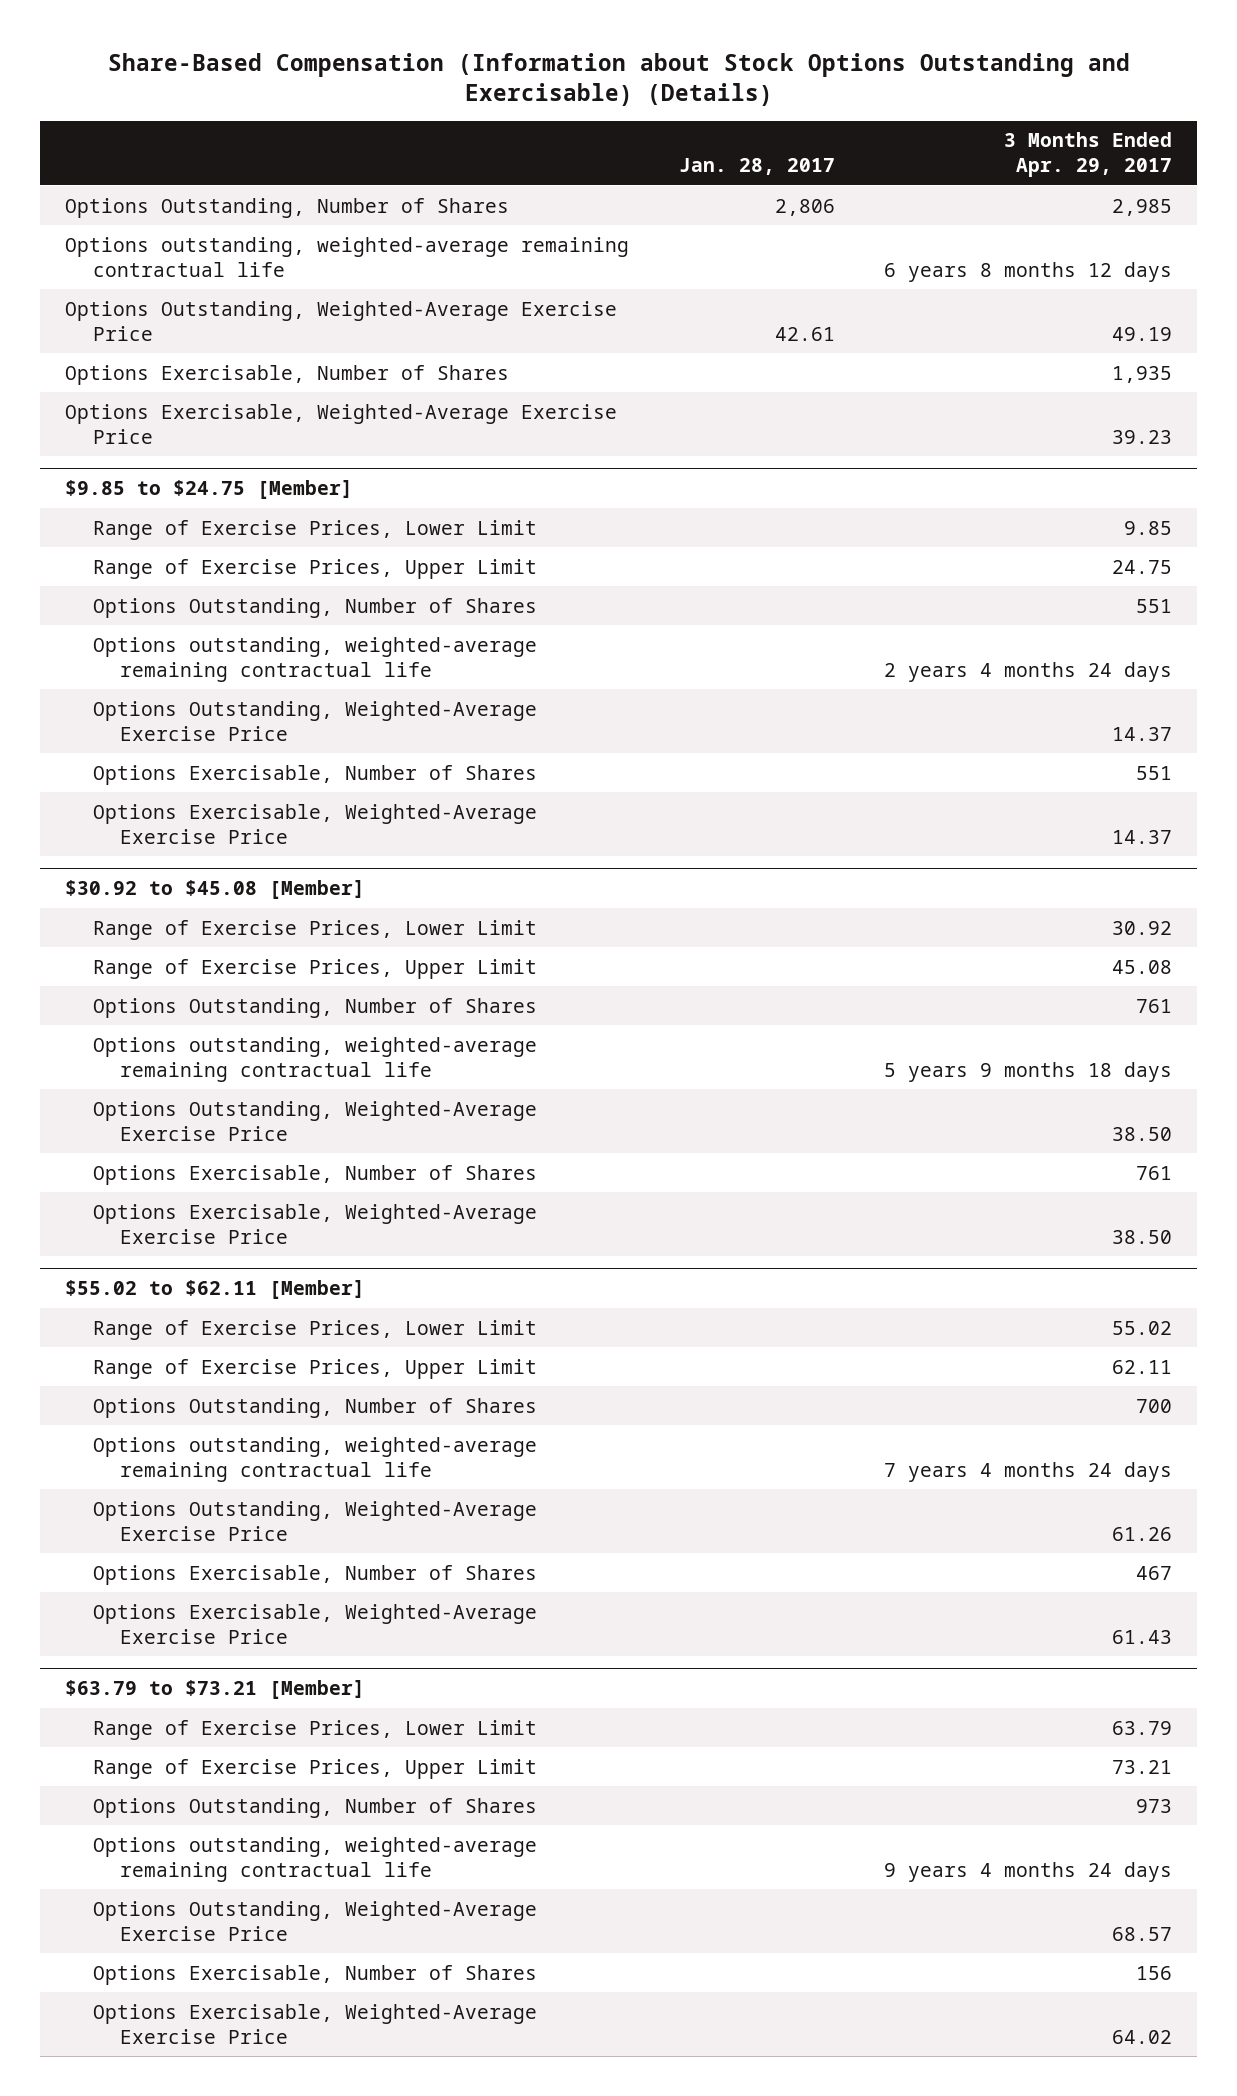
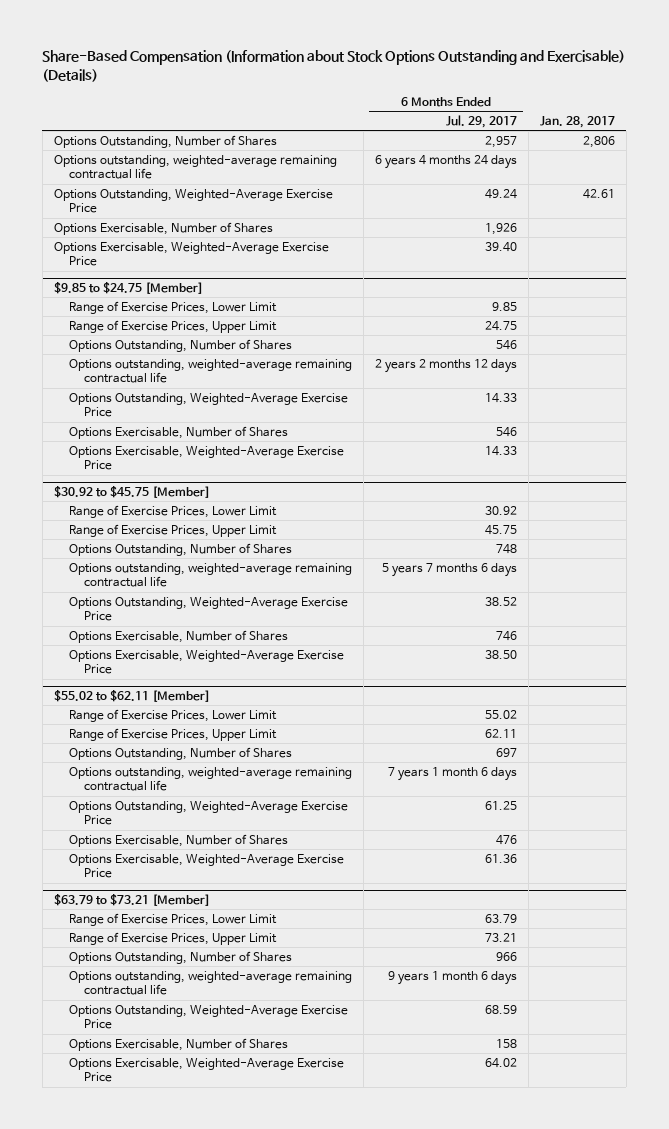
- | Jan. 28, 2017 | 3 Months Ended Apr. 29, 2017
+ | 6 Months Ended Jul. 29, 2017 | Jan. 28, 2017
- $30.92 to $45.08 [Member]
+ $30.92 to $45.75 [Member]

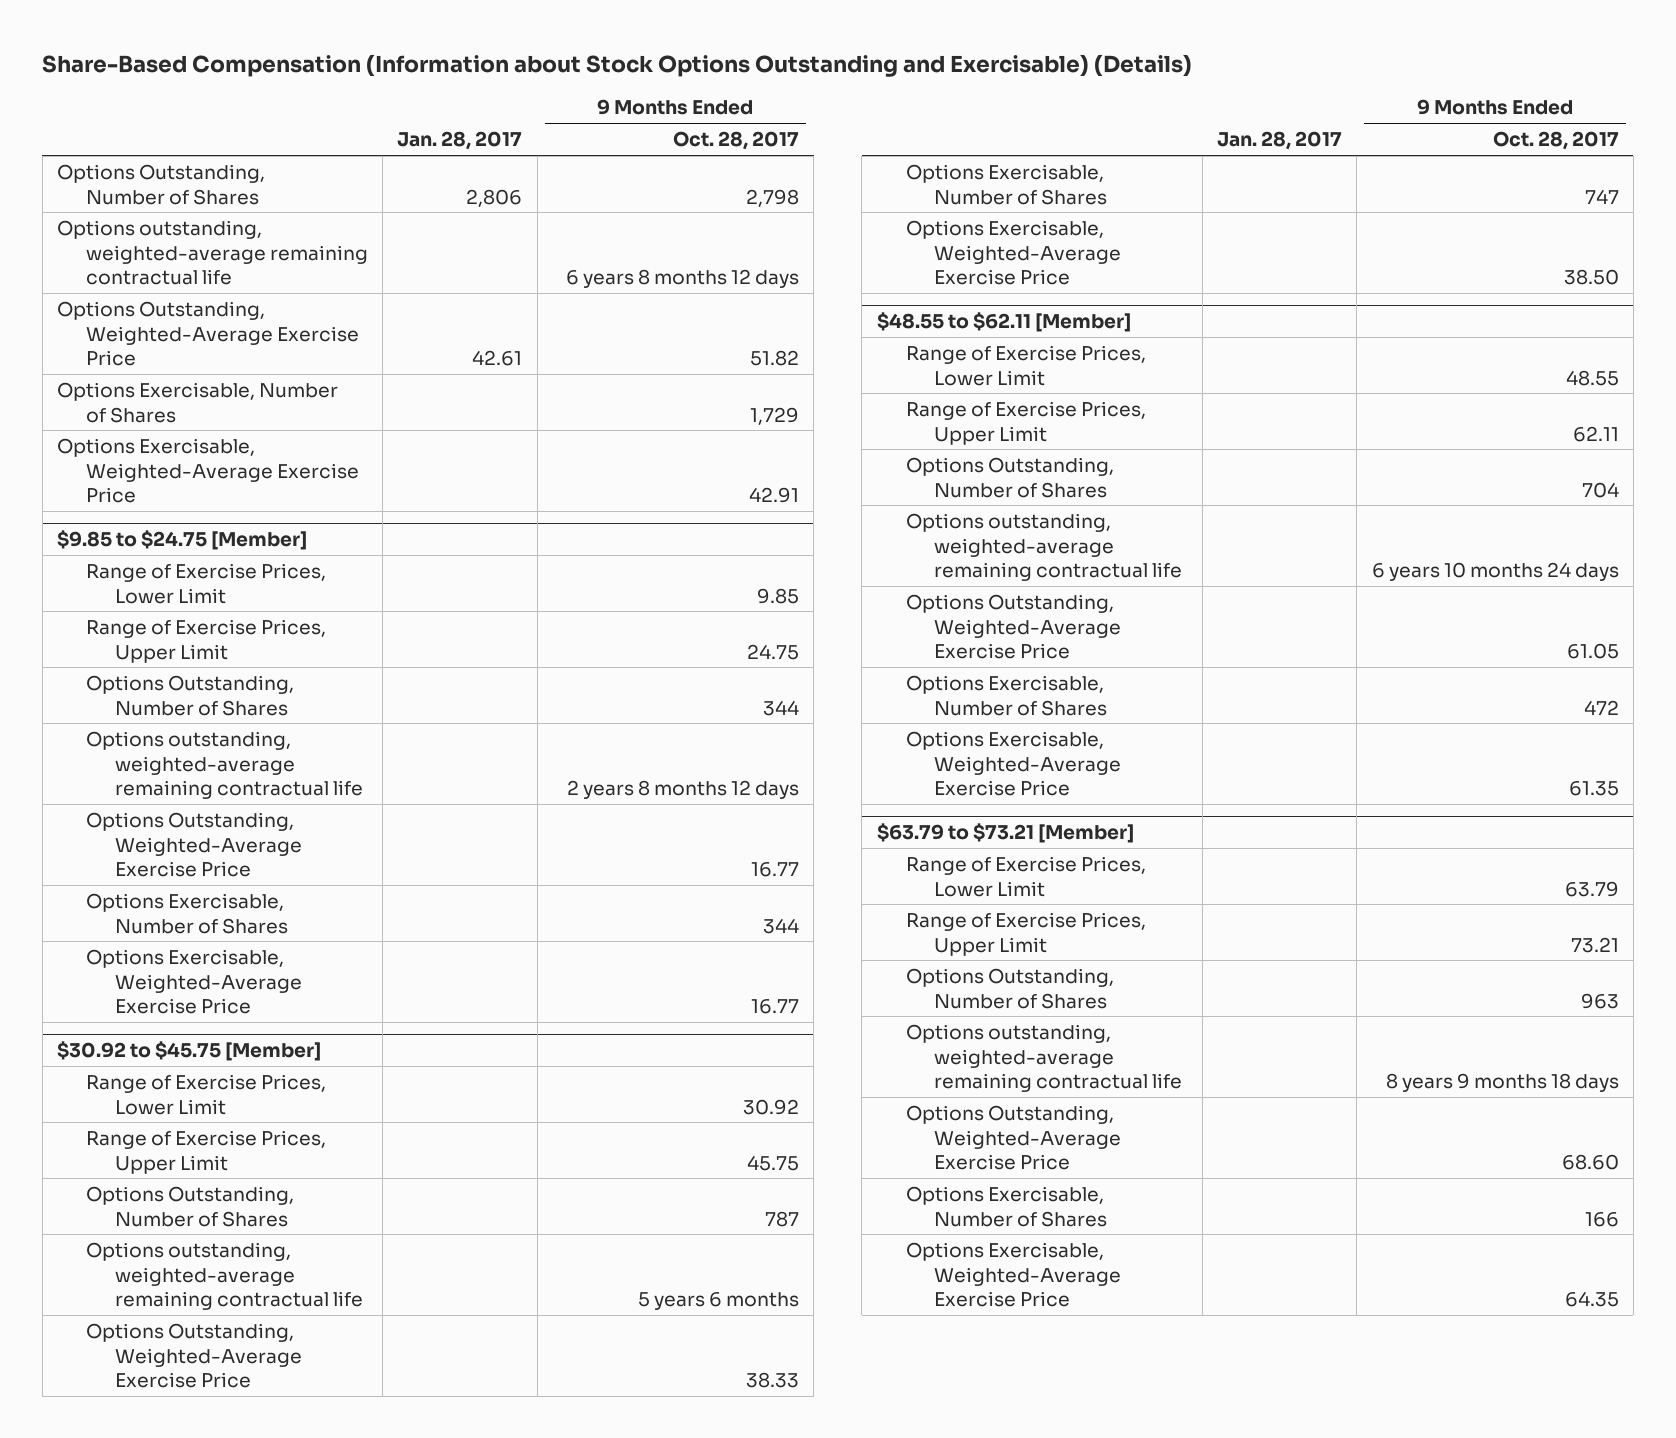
- | 6 Months Ended Jul. 29, 2017 | Jan. 28, 2017
+ | Jan. 28, 2017 | 9 Months Ended Oct. 28, 2017
- $55.02 to $62.11 [Member]
+ $48.55 to $62.11 [Member]

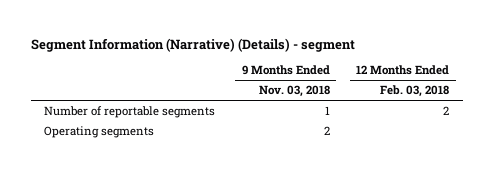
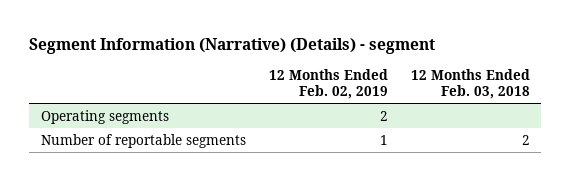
- | 9 Months Ended Nov. 03, 2018 | 12 Months Ended Feb. 03, 2018
+ | 12 Months Ended Feb. 02, 2019 | 12 Months Ended Feb. 03, 2018
moved down: Number of reportable segments | 1 | 2

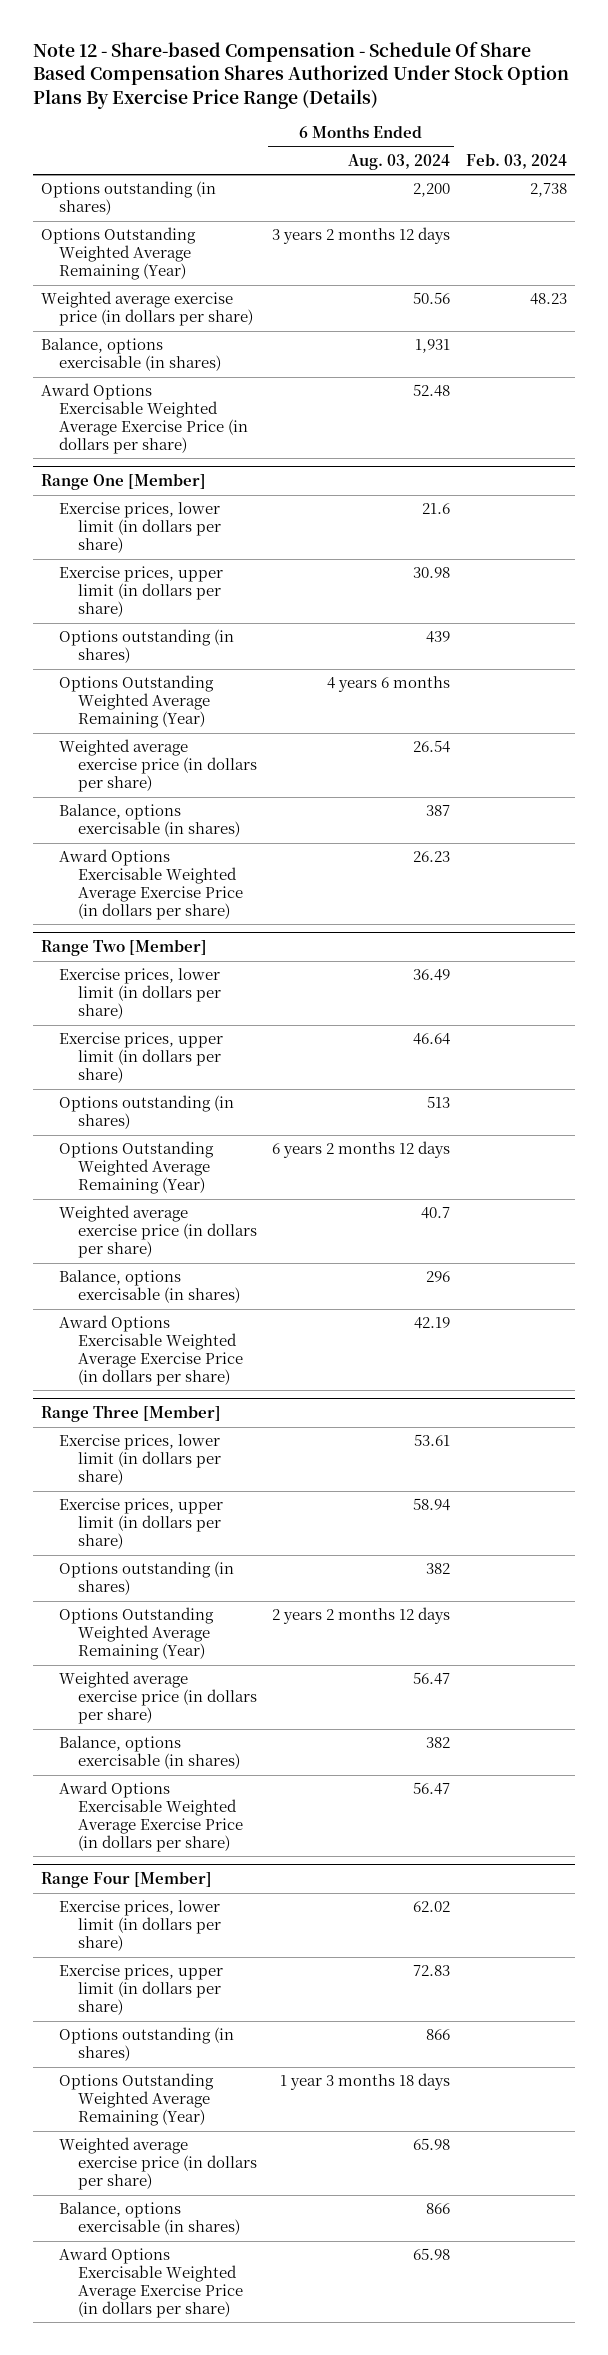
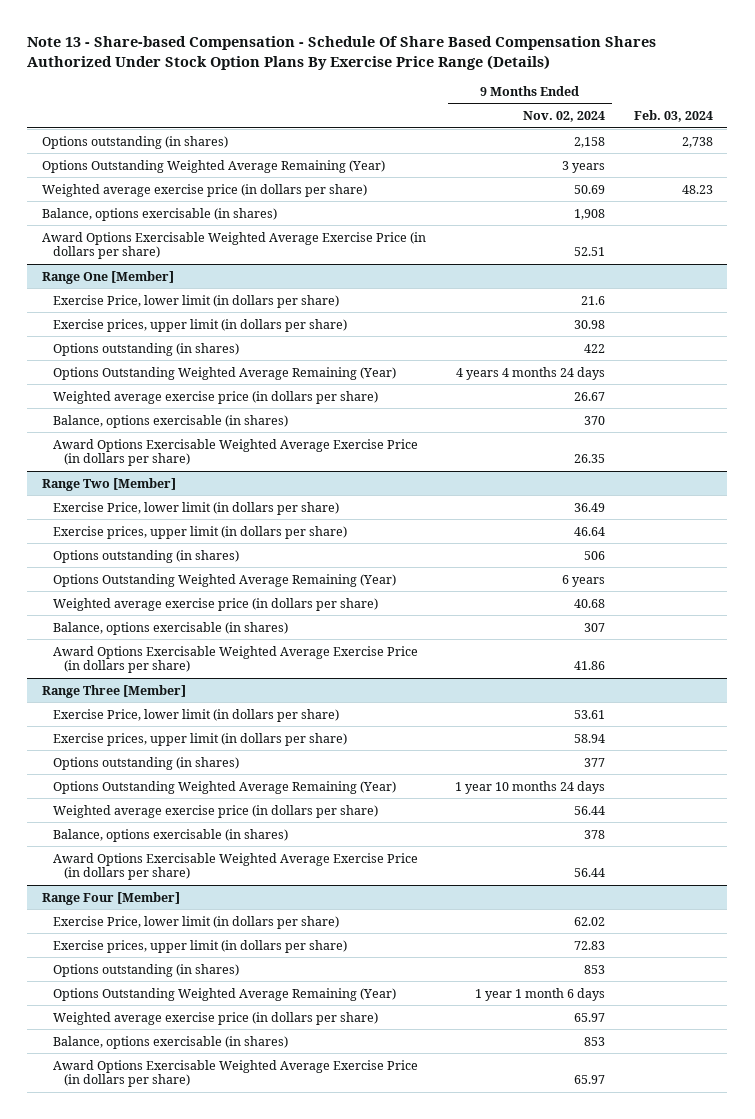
- Note 12 - Share-based Compensation - Schedule Of Share Based Compensation Shares Authorized Under Stock Option Plans By Exercise Price Range (Details)
+ Note 13 - Share-based Compensation - Schedule Of Share Based Compensation Shares Authorized Under Stock Option Plans By Exercise Price Range (Details)
- | 6 Months Ended Aug. 03, 2024 | Feb. 03, 2024
+ | 9 Months Ended Nov. 02, 2024 | Feb. 03, 2024
@ Range One [Member]
- Exercise prices, lower limit (in dollars per share) | 21.6 |
+ Exercise Price, lower limit (in dollars per share) | 21.6 |
@ Range Two [Member]
- Exercise prices, lower limit (in dollars per share) | 36.49 |
+ Exercise Price, lower limit (in dollars per share) | 36.49 |
@ Range Three [Member]
- Exercise prices, lower limit (in dollars per share) | 53.61 |
+ Exercise Price, lower limit (in dollars per share) | 53.61 |
@ Range Four [Member]
- Exercise prices, lower limit (in dollars per share) | 62.02 |
+ Exercise Price, lower limit (in dollars per share) | 62.02 |

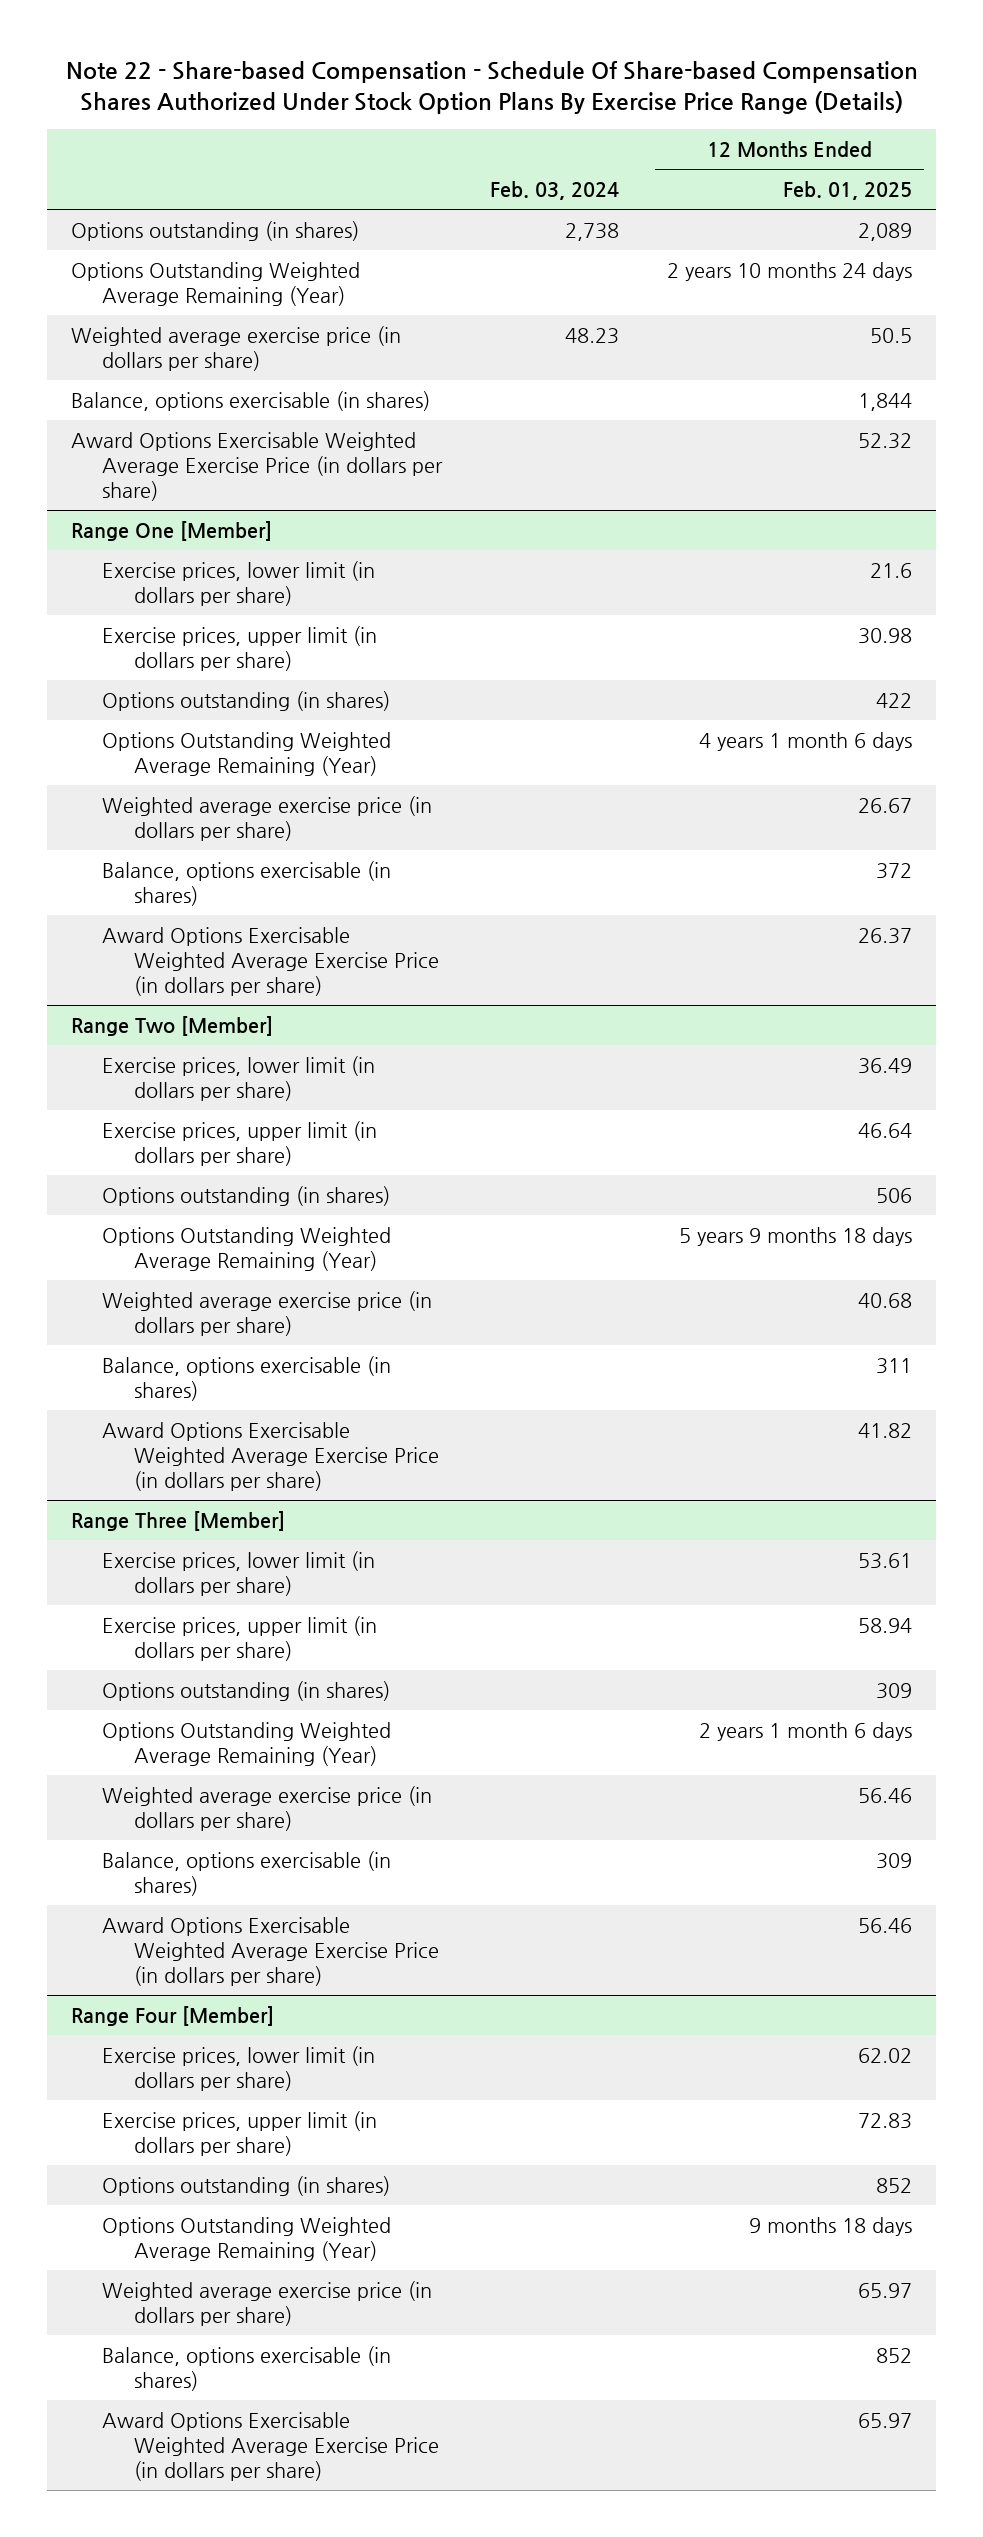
- Note 13 - Share-based Compensation - Schedule Of Share Based Compensation Shares Authorized Under Stock Option Plans By Exercise Price Range (Details)
+ Note 22 - Share-based Compensation - Schedule Of Share-based Compensation Shares Authorized Under Stock Option Plans By Exercise Price Range (Details)
- | 9 Months Ended Nov. 02, 2024 | Feb. 03, 2024
+ | Feb. 03, 2024 | 12 Months Ended Feb. 01, 2025
@ Range One [Member]
- Exercise Price, lower limit (in dollars per share) | 21.6 |
+ Exercise prices, lower limit (in dollars per share) | | 21.6
@ Range Two [Member]
- Exercise Price, lower limit (in dollars per share) | 36.49 |
+ Exercise prices, lower limit (in dollars per share) | | 36.49
@ Range Three [Member]
- Exercise Price, lower limit (in dollars per share) | 53.61 |
+ Exercise prices, lower limit (in dollars per share) | | 53.61
@ Range Four [Member]
- Exercise Price, lower limit (in dollars per share) | 62.02 |
+ Exercise prices, lower limit (in dollars per share) | | 62.02

